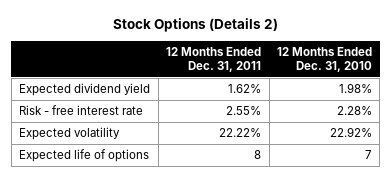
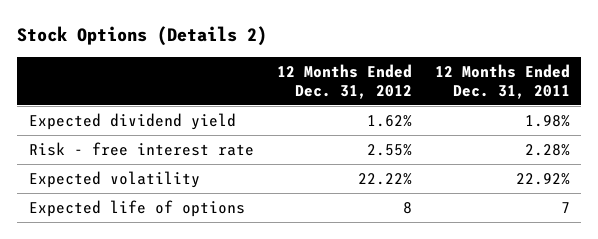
- | 12 Months Ended Dec. 31, 2011 | 12 Months Ended Dec. 31, 2010
+ | 12 Months Ended Dec. 31, 2012 | 12 Months Ended Dec. 31, 2011
- Expected dividend yield | 1.62% | 1.98%
- Risk - free interest rate | 2.55% | 2.28%
- Expected volatility | 22.22% | 22.92%
- Expected life of options | 8 | 7
+ Expected dividend yield | 1.62% | 1.98%
+ Risk - free interest rate | 2.55% | 2.28%
+ Expected volatility | 22.22% | 22.92%
+ Expected life of options | 8 | 7

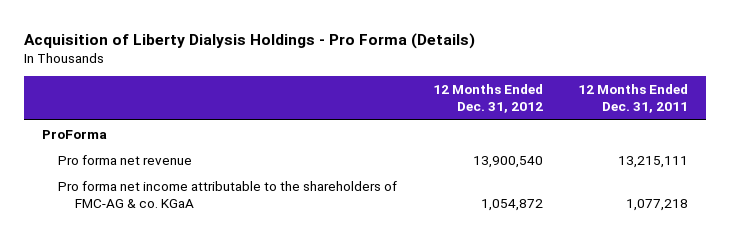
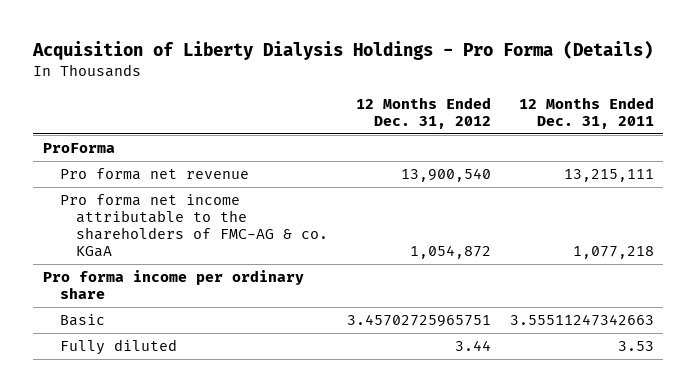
+ Pro forma income per ordinary share
+ Basic | 3.45702725965751 | 3.55511247342663
+ Fully diluted | 3.44 | 3.53

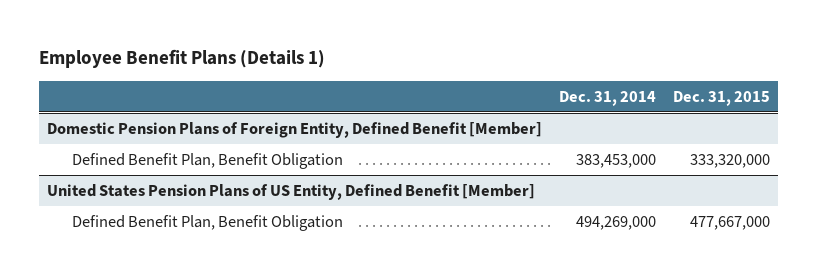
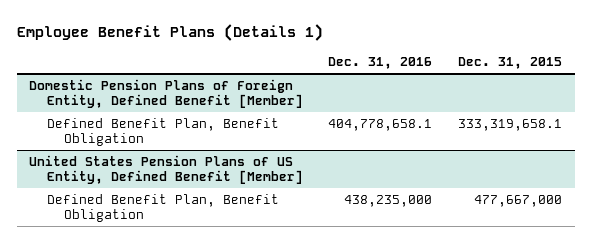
- | Dec. 31, 2014 | Dec. 31, 2015
+ | Dec. 31, 2016 | Dec. 31, 2015
@ Domestic Pension Plans of Foreign Entity, Defined Benefit [Member]
- Defined Benefit Plan, Benefit Obligation | 383,453,000 | 333,320,000
+ Defined Benefit Plan, Benefit Obligation | 404,778,658.1 | 333,319,658.1

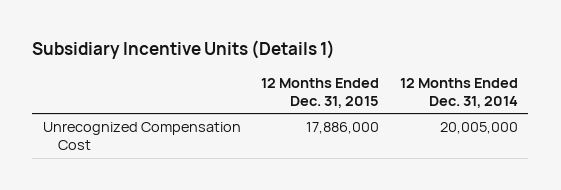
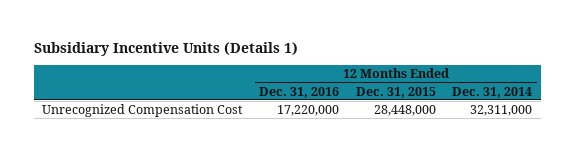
- | 12 Months Ended Dec. 31, 2015 | 12 Months Ended Dec. 31, 2014
+ | 12 Months Ended Dec. 31, 2016 | 12 Months Ended Dec. 31, 2015 | 12 Months Ended Dec. 31, 2014
- Unrecognized Compensation Cost | 17,886,000 | 20,005,000
+ Unrecognized Compensation Cost | 17,220,000 | 28,448,000 | 32,311,000

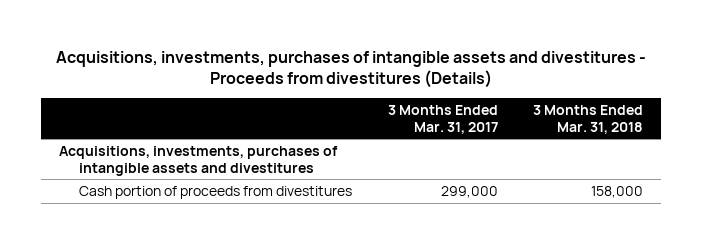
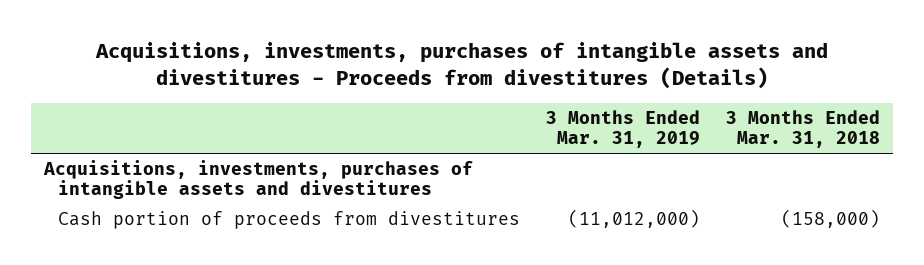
- | 3 Months Ended Mar. 31, 2017 | 3 Months Ended Mar. 31, 2018
+ | 3 Months Ended Mar. 31, 2019 | 3 Months Ended Mar. 31, 2018
- Cash portion of proceeds from divestitures | 299,000 | 158,000
+ Cash portion of proceeds from divestitures | (11,012,000) | (158,000)

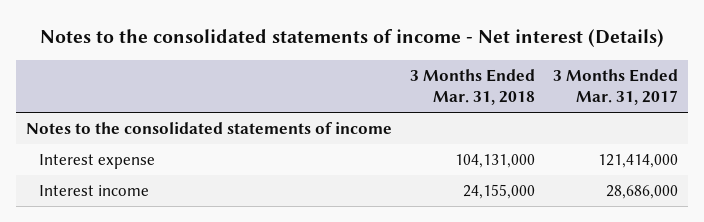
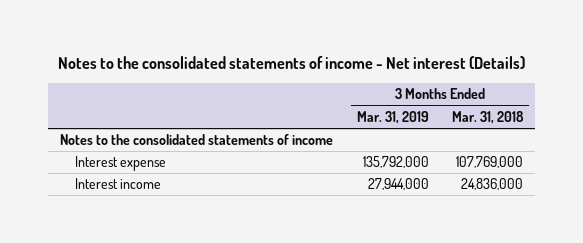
- | 3 Months Ended Mar. 31, 2018 | 3 Months Ended Mar. 31, 2017
+ | 3 Months Ended Mar. 31, 2019 | 3 Months Ended Mar. 31, 2018
- Interest expense | 104,131,000 | 121,414,000
- Interest income | 24,155,000 | 28,686,000
+ Interest expense | 135,792,000 | 107,769,000
+ Interest income | 27,944,000 | 24,836,000

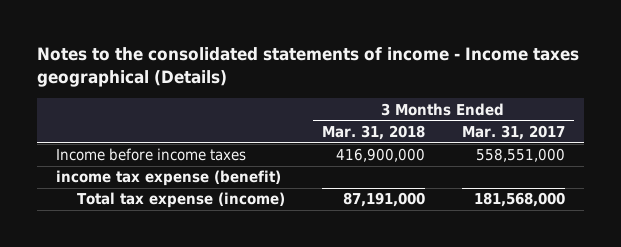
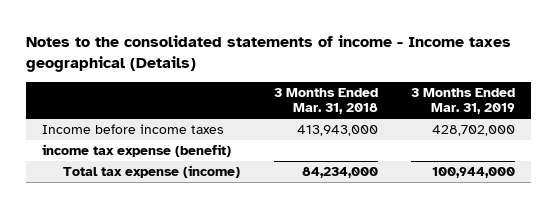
- | 3 Months Ended Mar. 31, 2018 | 3 Months Ended Mar. 31, 2017
+ | 3 Months Ended Mar. 31, 2018 | 3 Months Ended Mar. 31, 2019
- Income before income taxes | 416,900,000 | 558,551,000
+ Income before income taxes | 413,943,000 | 428,702,000
- Total tax expense (income) | 87,191,000 | 181,568,000
+ Total tax expense (income) | 84,234,000 | 100,944,000

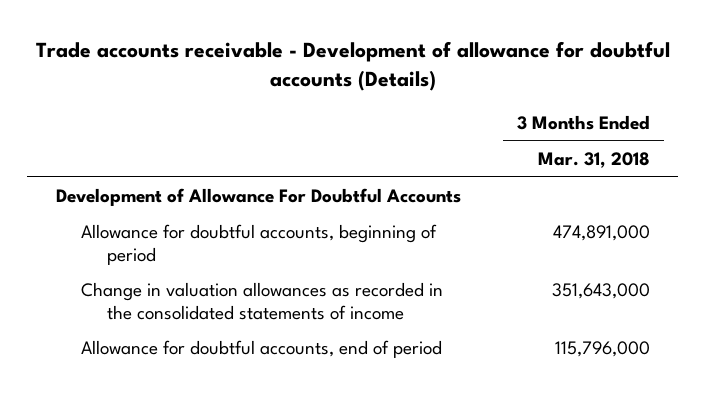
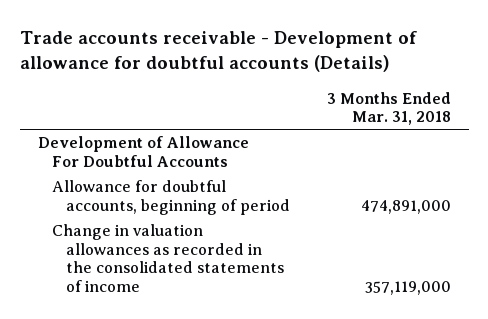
- Change in valuation allowances as recorded in the consolidated statements of income | 351,643,000
- Allowance for doubtful accounts, end of period | 115,796,000
+ Change in valuation allowances as recorded in the consolidated statements of income | 357,119,000

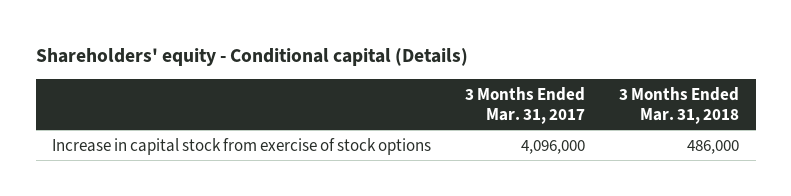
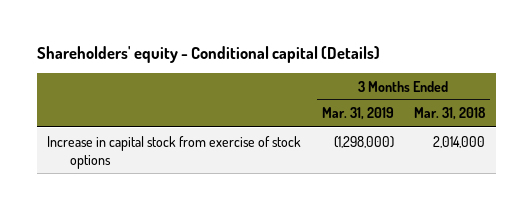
- | 3 Months Ended Mar. 31, 2017 | 3 Months Ended Mar. 31, 2018
+ | 3 Months Ended Mar. 31, 2019 | 3 Months Ended Mar. 31, 2018
- Increase in capital stock from exercise of stock options | 4,096,000 | 486,000
+ Increase in capital stock from exercise of stock options | (1,298,000) | 2,014,000

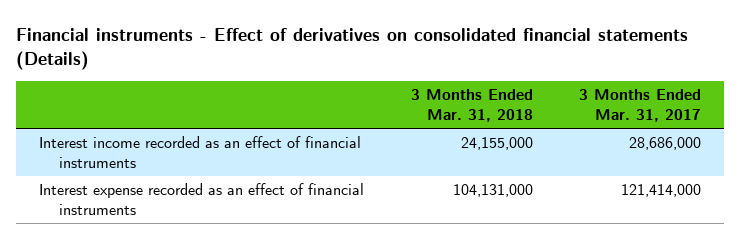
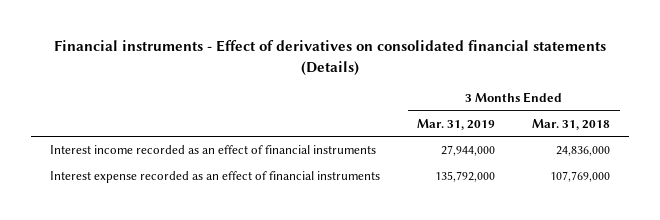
- | 3 Months Ended Mar. 31, 2018 | 3 Months Ended Mar. 31, 2017
+ | 3 Months Ended Mar. 31, 2019 | 3 Months Ended Mar. 31, 2018
- Interest income recorded as an effect of financial instruments | 24,155,000 | 28,686,000
- Interest expense recorded as an effect of financial instruments | 104,131,000 | 121,414,000
+ Interest income recorded as an effect of financial instruments | 27,944,000 | 24,836,000
+ Interest expense recorded as an effect of financial instruments | 135,792,000 | 107,769,000

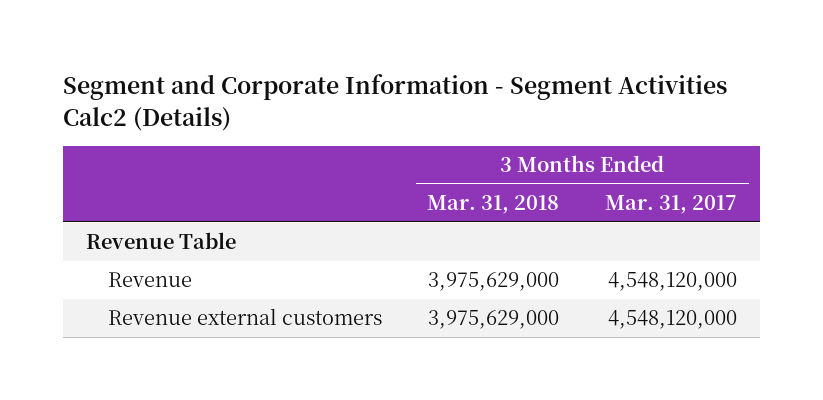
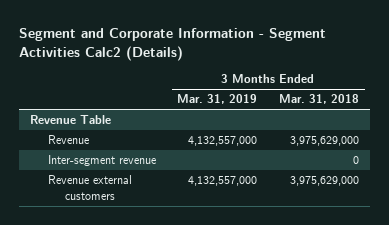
- | 3 Months Ended Mar. 31, 2018 | 3 Months Ended Mar. 31, 2017
+ | 3 Months Ended Mar. 31, 2019 | 3 Months Ended Mar. 31, 2018
+ Inter-segment revenue | | 0

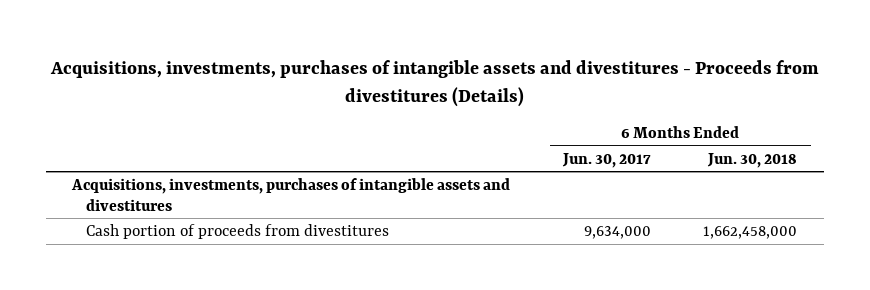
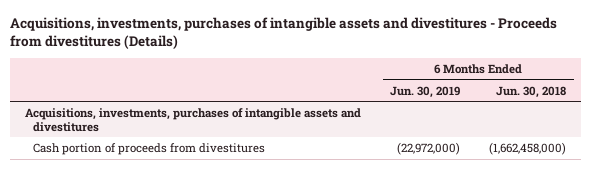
- | 6 Months Ended Jun. 30, 2017 | 6 Months Ended Jun. 30, 2018
+ | 6 Months Ended Jun. 30, 2019 | 6 Months Ended Jun. 30, 2018
- Cash portion of proceeds from divestitures | 9,634,000 | 1,662,458,000
+ Cash portion of proceeds from divestitures | (22,972,000) | (1,662,458,000)

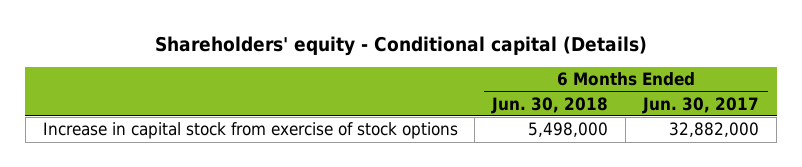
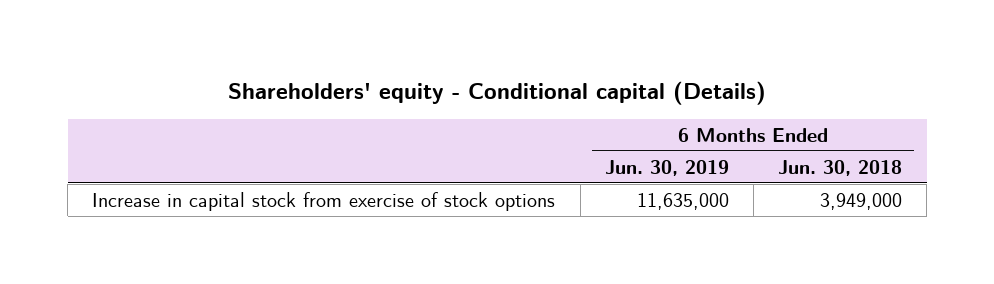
- | 6 Months Ended Jun. 30, 2018 | 6 Months Ended Jun. 30, 2017
+ | 6 Months Ended Jun. 30, 2019 | 6 Months Ended Jun. 30, 2018
- Increase in capital stock from exercise of stock options | 5,498,000 | 32,882,000
+ Increase in capital stock from exercise of stock options | 11,635,000 | 3,949,000

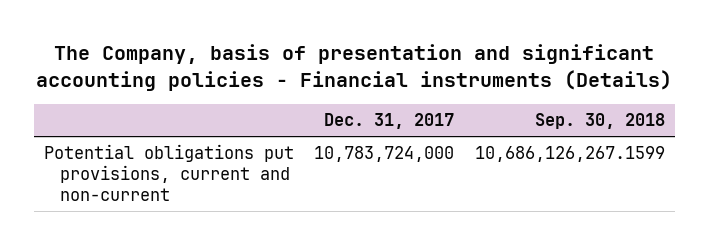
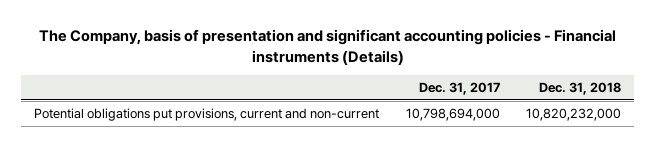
- | Dec. 31, 2017 | Sep. 30, 2018
+ | Dec. 31, 2017 | Dec. 31, 2018
- Potential obligations put provisions, current and non-current | 10,783,724,000 | 10,686,126,267.1599
+ Potential obligations put provisions, current and non-current | 10,798,694,000 | 10,820,232,000

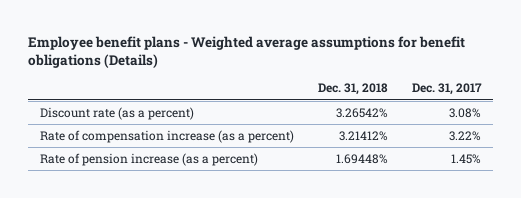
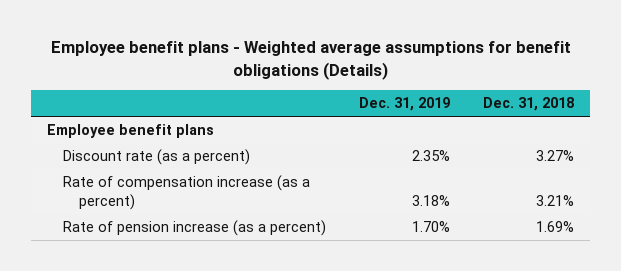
- | Dec. 31, 2018 | Dec. 31, 2017
+ | Dec. 31, 2019 | Dec. 31, 2018
- Discount rate (as a percent) | 3.26542% | 3.08%
- Rate of compensation increase (as a percent) | 3.21412% | 3.22%
- Rate of pension increase (as a percent) | 1.69448% | 1.45%
+ Employee benefit plans
+ Discount rate (as a percent) | 2.35% | 3.27%
+ Rate of compensation increase (as a percent) | 3.18% | 3.21%
+ Rate of pension increase (as a percent) | 1.70% | 1.69%

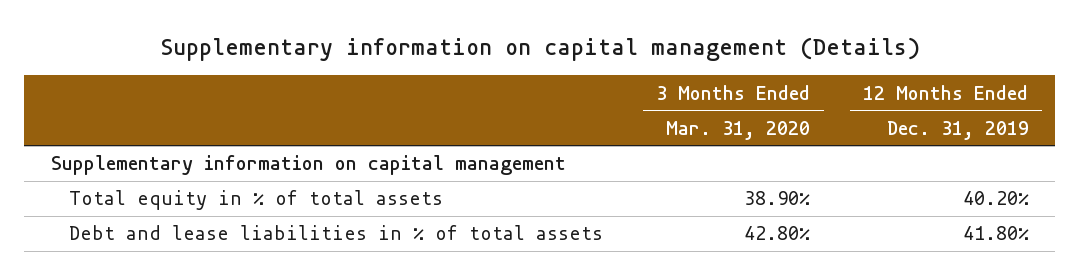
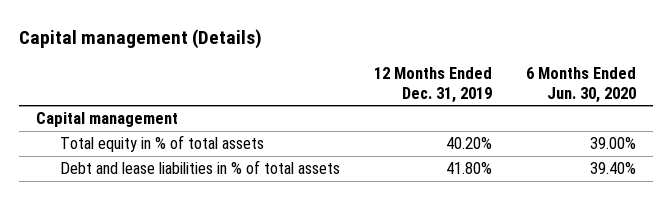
- Supplementary information on capital management (Details)
+ Capital management (Details)
- | 3 Months Ended Mar. 31, 2020 | 12 Months Ended Dec. 31, 2019
+ | 12 Months Ended Dec. 31, 2019 | 6 Months Ended Jun. 30, 2020
- Supplementary information on capital management
+ Capital management

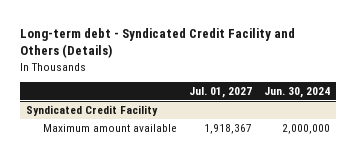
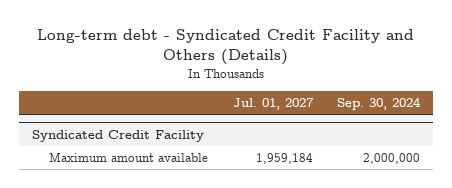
- | Jul. 01, 2027 | Jun. 30, 2024
+ | Jul. 01, 2027 | Sep. 30, 2024
@ Syndicated Credit Facility
- Maximum amount available | 1,918,367 | 2,000,000
+ Maximum amount available | 1,959,184 | 2,000,000

